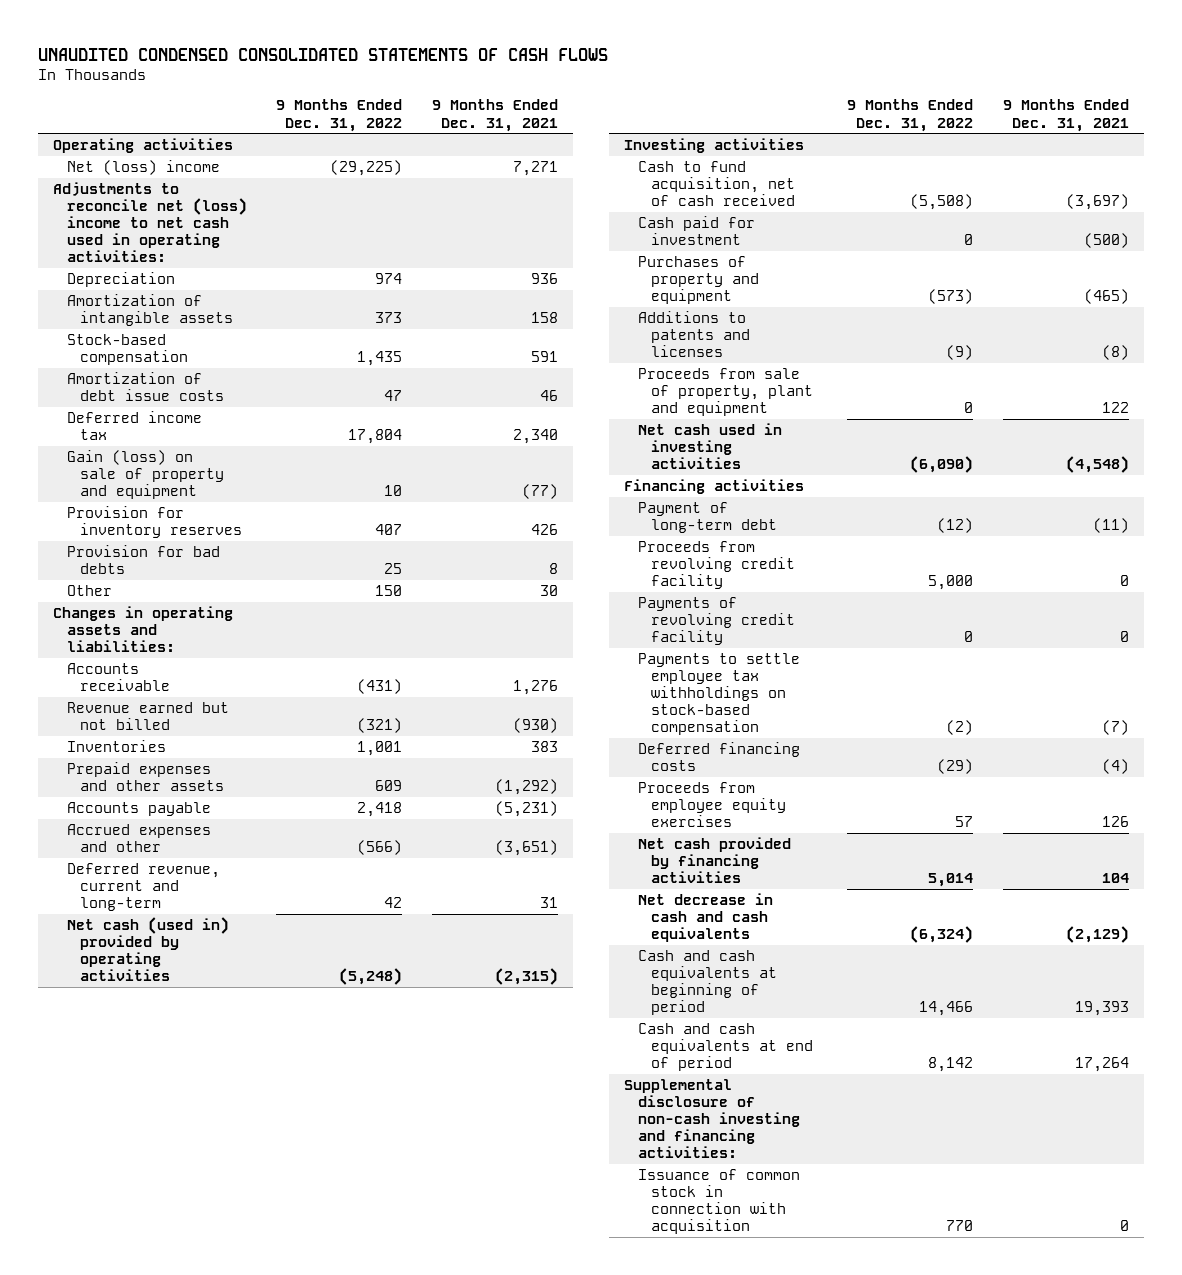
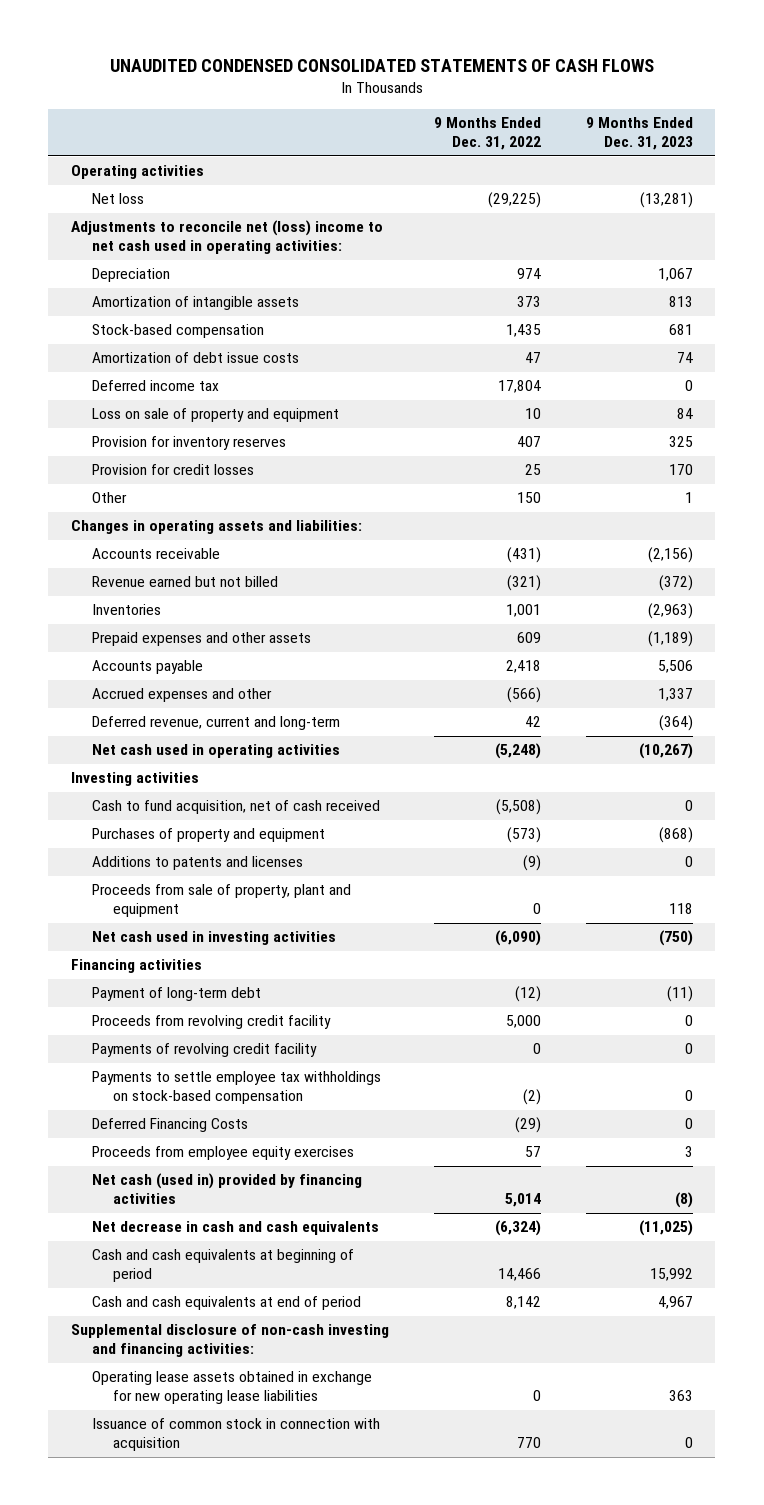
- | 9 Months Ended Dec. 31, 2022 | 9 Months Ended Dec. 31, 2021
+ | 9 Months Ended Dec. 31, 2022 | 9 Months Ended Dec. 31, 2023
- Net (loss) income | (29,225) | 7,271
+ Net loss | (29,225) | (13,281)
- Gain (loss) on sale of property and equipment | 10 | (77)
+ Loss on sale of property and equipment | 10 | 84
- Provision for bad debts | 25 | 8
+ Provision for credit losses | 25 | 170
- Net cash (used in) provided by operating activities | (5,248) | (2,315)
+ Net cash used in operating activities | (5,248) | (10,267)
- Cash paid for investment | 0 | (500)
- Deferred financing costs | (29) | (4)
+ Deferred Financing Costs | (29) | 0
- Net cash provided by financing activities | 5,014 | 104
+ Net cash (used in) provided by financing activities | 5,014 | (8)
+ Operating lease assets obtained in exchange for new operating lease liabilities | 0 | 363

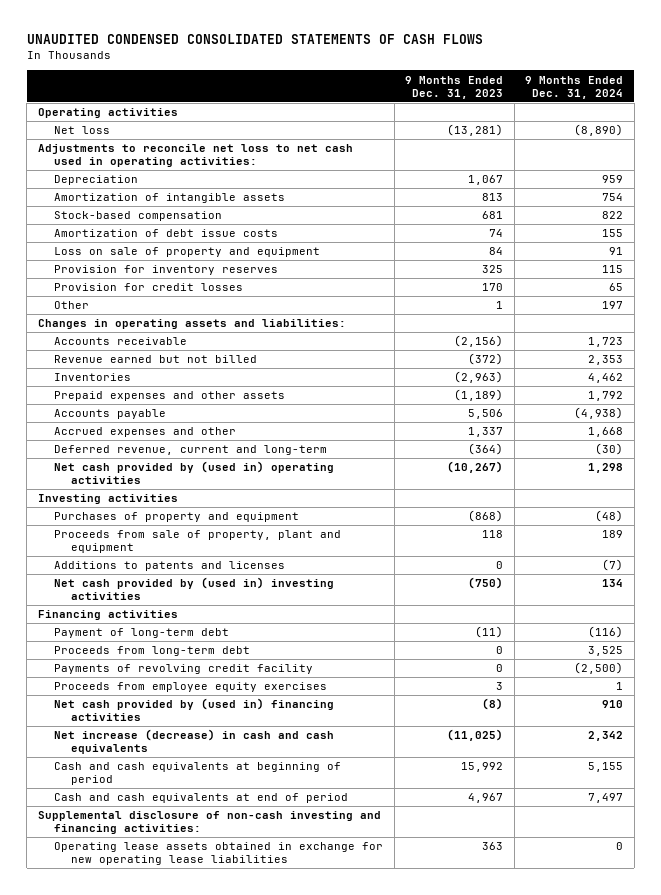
- | 9 Months Ended Dec. 31, 2022 | 9 Months Ended Dec. 31, 2023
+ | 9 Months Ended Dec. 31, 2023 | 9 Months Ended Dec. 31, 2024
- Adjustments to reconcile net (loss) income to net cash used in operating activities:
+ Adjustments to reconcile net loss to net cash used in operating activities:
- Deferred income tax | 17,804 | 0
- Net cash used in operating activities | (5,248) | (10,267)
+ Net cash provided by (used in) operating activities | (10,267) | 1,298
- Cash to fund acquisition, net of cash received | (5,508) | 0
- Net cash used in investing activities | (6,090) | (750)
moved down: Additions to patents and licenses | 0 | (7)
+ Net cash provided by (used in) investing activities | (750) | 134
- Proceeds from revolving credit facility | 5,000 | 0
+ Proceeds from long-term debt | 0 | 3,525
- Payments to settle employee tax withholdings on stock-based compensation | (2) | 0
- Deferred Financing Costs | (29) | 0
- Net cash (used in) provided by financing activities | 5,014 | (8)
- Net decrease in cash and cash equivalents | (6,324) | (11,025)
+ Net cash provided by (used in) financing activities | (8) | 910
+ Net increase (decrease) in cash and cash equivalents | (11,025) | 2,342
- Issuance of common stock in connection with acquisition | 770 | 0

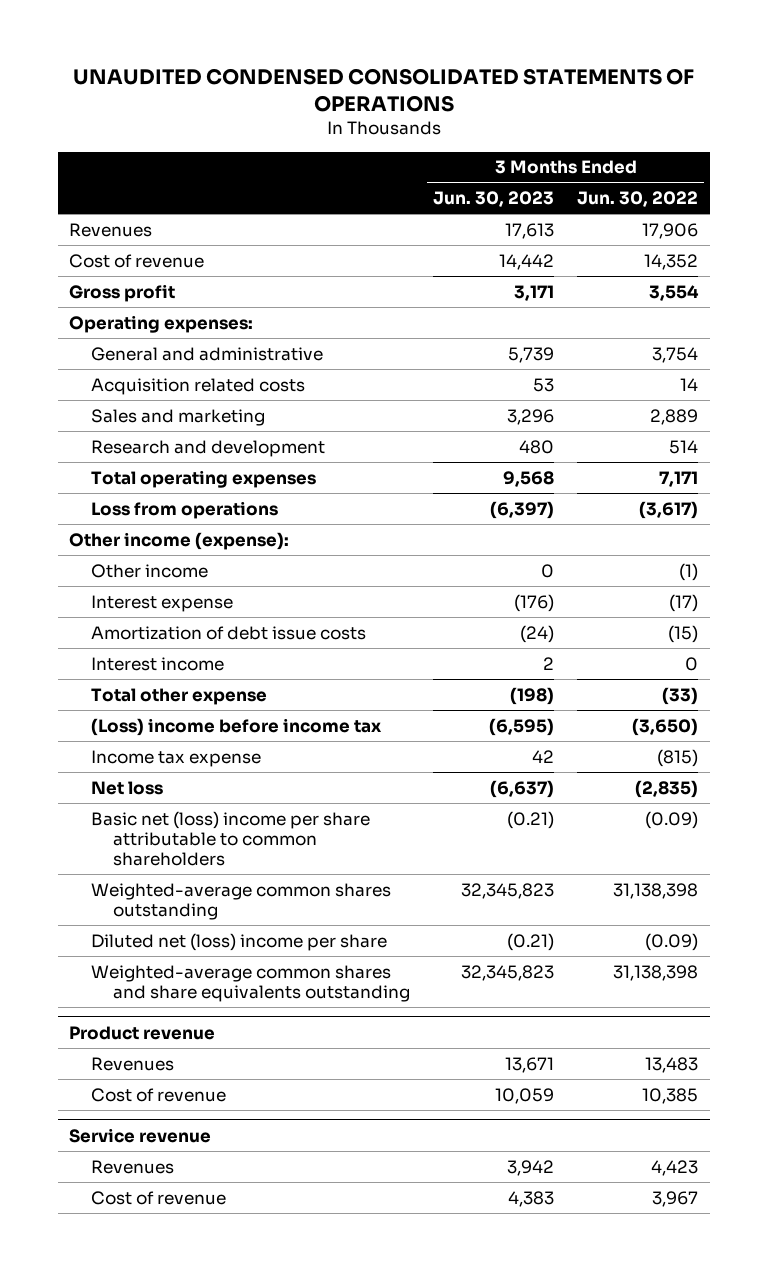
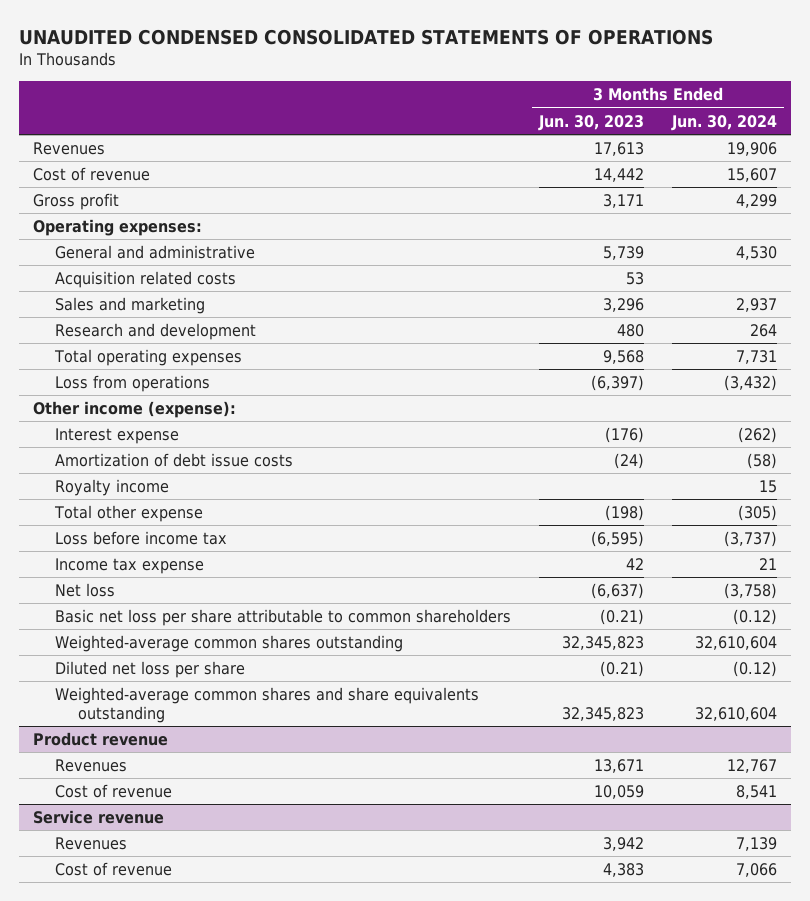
- | 3 Months Ended Jun. 30, 2023 | 3 Months Ended Jun. 30, 2022
+ | 3 Months Ended Jun. 30, 2023 | 3 Months Ended Jun. 30, 2024
- Other income | 0 | (1)
- Interest income | 2 | 0
+ Royalty income | | 15
- (Loss) income before income tax | (6,595) | (3,650)
+ Loss before income tax | (6,595) | (3,737)
- Basic net (loss) income per share attributable to common shareholders | (0.21) | (0.09)
+ Basic net loss per share attributable to common shareholders | (0.21) | (0.12)
- Diluted net (loss) income per share | (0.21) | (0.09)
+ Diluted net loss per share | (0.21) | (0.12)

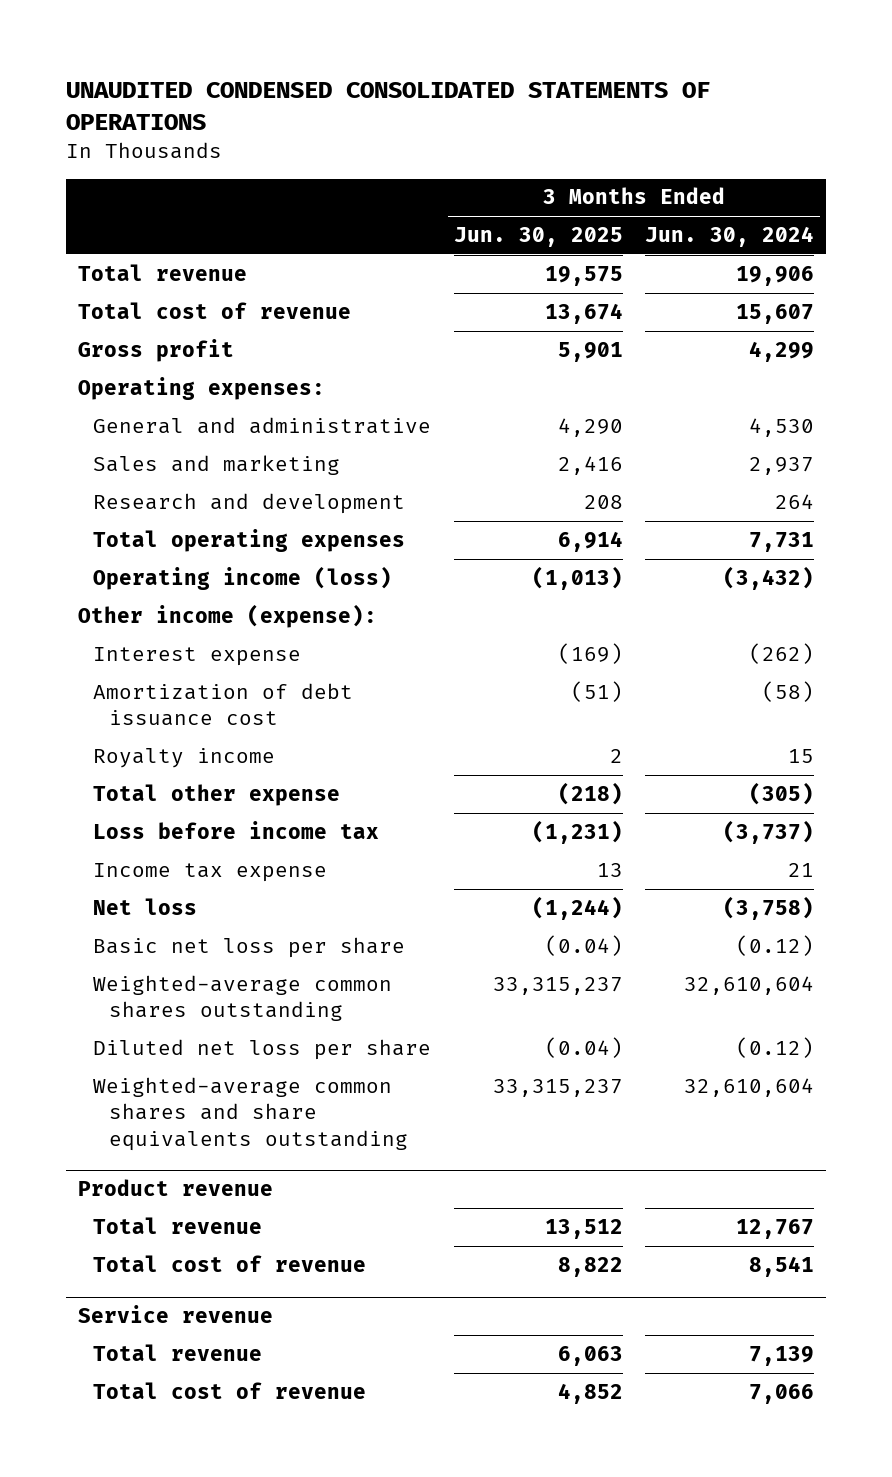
- | 3 Months Ended Jun. 30, 2023 | 3 Months Ended Jun. 30, 2024
+ | 3 Months Ended Jun. 30, 2025 | 3 Months Ended Jun. 30, 2024
- Revenues | 17,613 | 19,906
- Cost of revenue | 14,442 | 15,607
+ Total revenue | 19,575 | 19,906
+ Total cost of revenue | 13,674 | 15,607
- Acquisition related costs | 53 |
- Loss from operations | (6,397) | (3,432)
+ Operating income (loss) | (1,013) | (3,432)
- Amortization of debt issue costs | (24) | (58)
+ Amortization of debt issuance cost | (51) | (58)
- Basic net loss per share attributable to common shareholders | (0.21) | (0.12)
+ Basic net loss per share | (0.04) | (0.12)
@ Product revenue
- Revenues | 13,671 | 12,767
- Cost of revenue | 10,059 | 8,541
+ Total revenue | 13,512 | 12,767
+ Total cost of revenue | 8,822 | 8,541
@ Service revenue
- Revenues | 3,942 | 7,139
- Cost of revenue | 4,383 | 7,066
+ Total revenue | 6,063 | 7,139
+ Total cost of revenue | 4,852 | 7,066

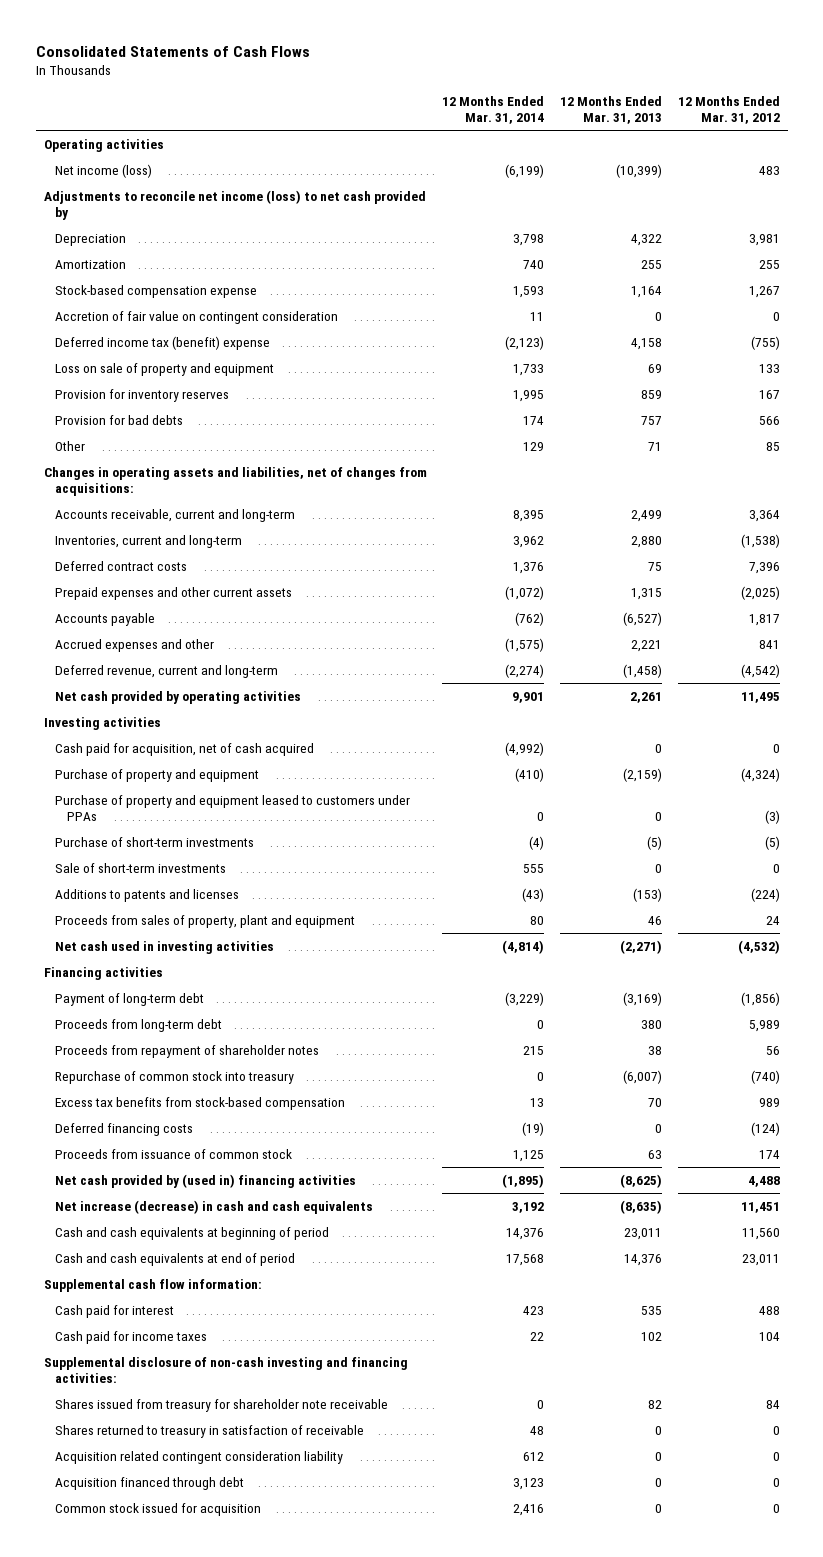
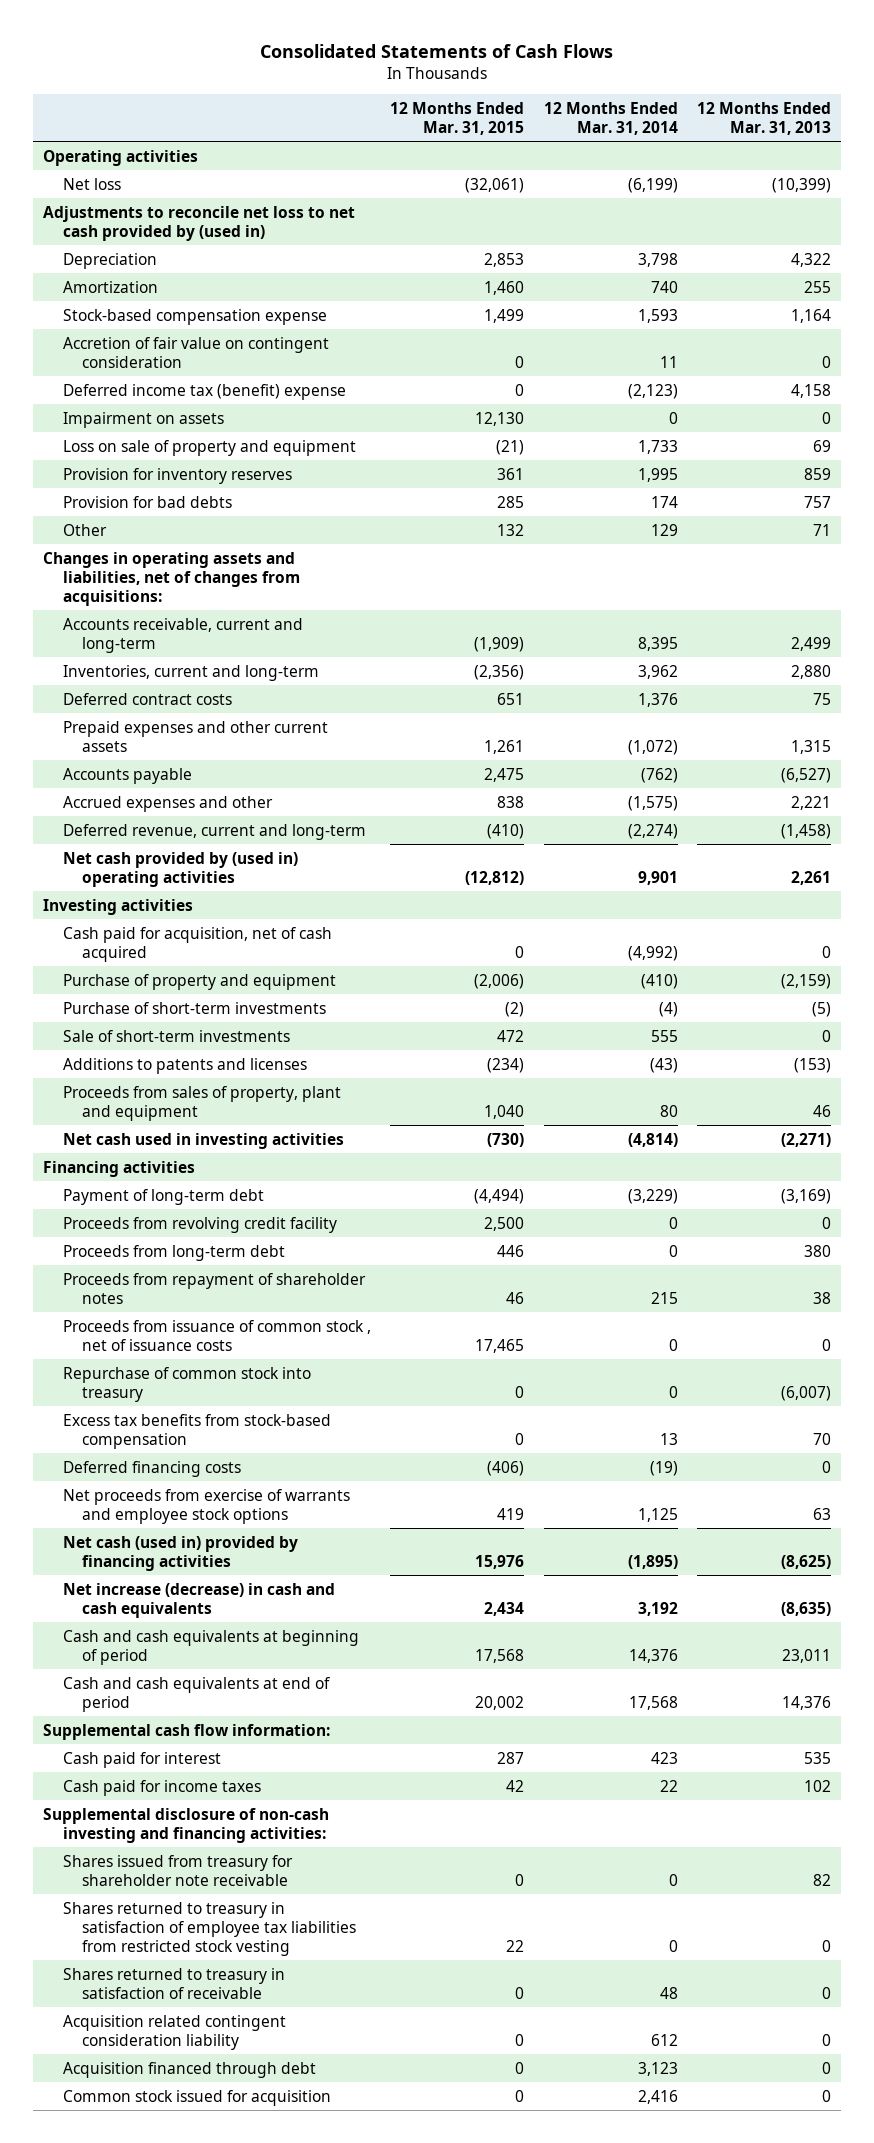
- | 12 Months Ended Mar. 31, 2014 | 12 Months Ended Mar. 31, 2013 | 12 Months Ended Mar. 31, 2012
+ | 12 Months Ended Mar. 31, 2015 | 12 Months Ended Mar. 31, 2014 | 12 Months Ended Mar. 31, 2013
- Net income (loss) | (6,199) | (10,399) | 483
- Adjustments to reconcile net income (loss) to net cash provided by
+ Net loss | (32,061) | (6,199) | (10,399)
+ Adjustments to reconcile net loss to net cash provided by (used in)
+ Impairment on assets | 12,130 | 0 | 0
- Net cash provided by operating activities | 9,901 | 2,261 | 11,495
+ Net cash provided by (used in) operating activities | (12,812) | 9,901 | 2,261
- Purchase of property and equipment leased to customers under PPAs | 0 | 0 | (3)
+ Proceeds from revolving credit facility | 2,500 | 0 | 0
+ Proceeds from issuance of common stock , net of issuance costs | 17,465 | 0 | 0
- Proceeds from issuance of common stock | 1,125 | 63 | 174
- Net cash provided by (used in) financing activities | (1,895) | (8,625) | 4,488
+ Net proceeds from exercise of warrants and employee stock options | 419 | 1,125 | 63
+ Net cash (used in) provided by financing activities | 15,976 | (1,895) | (8,625)
+ Shares returned to treasury in satisfaction of employee tax liabilities from restricted stock vesting | 22 | 0 | 0

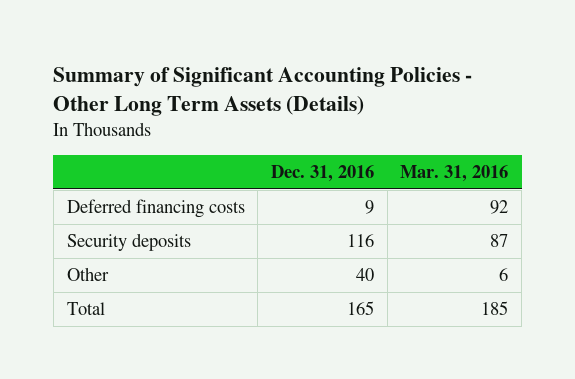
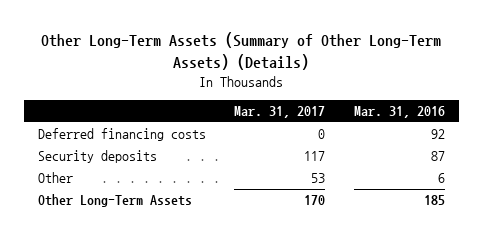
- Summary of Significant Accounting Policies - Other Long Term Assets (Details)
+ Other Long-Term Assets (Summary of Other Long-Term Assets) (Details)
- | Dec. 31, 2016 | Mar. 31, 2016
+ | Mar. 31, 2017 | Mar. 31, 2016
- Total | 165 | 185
+ Other Long-Term Assets | 170 | 185

